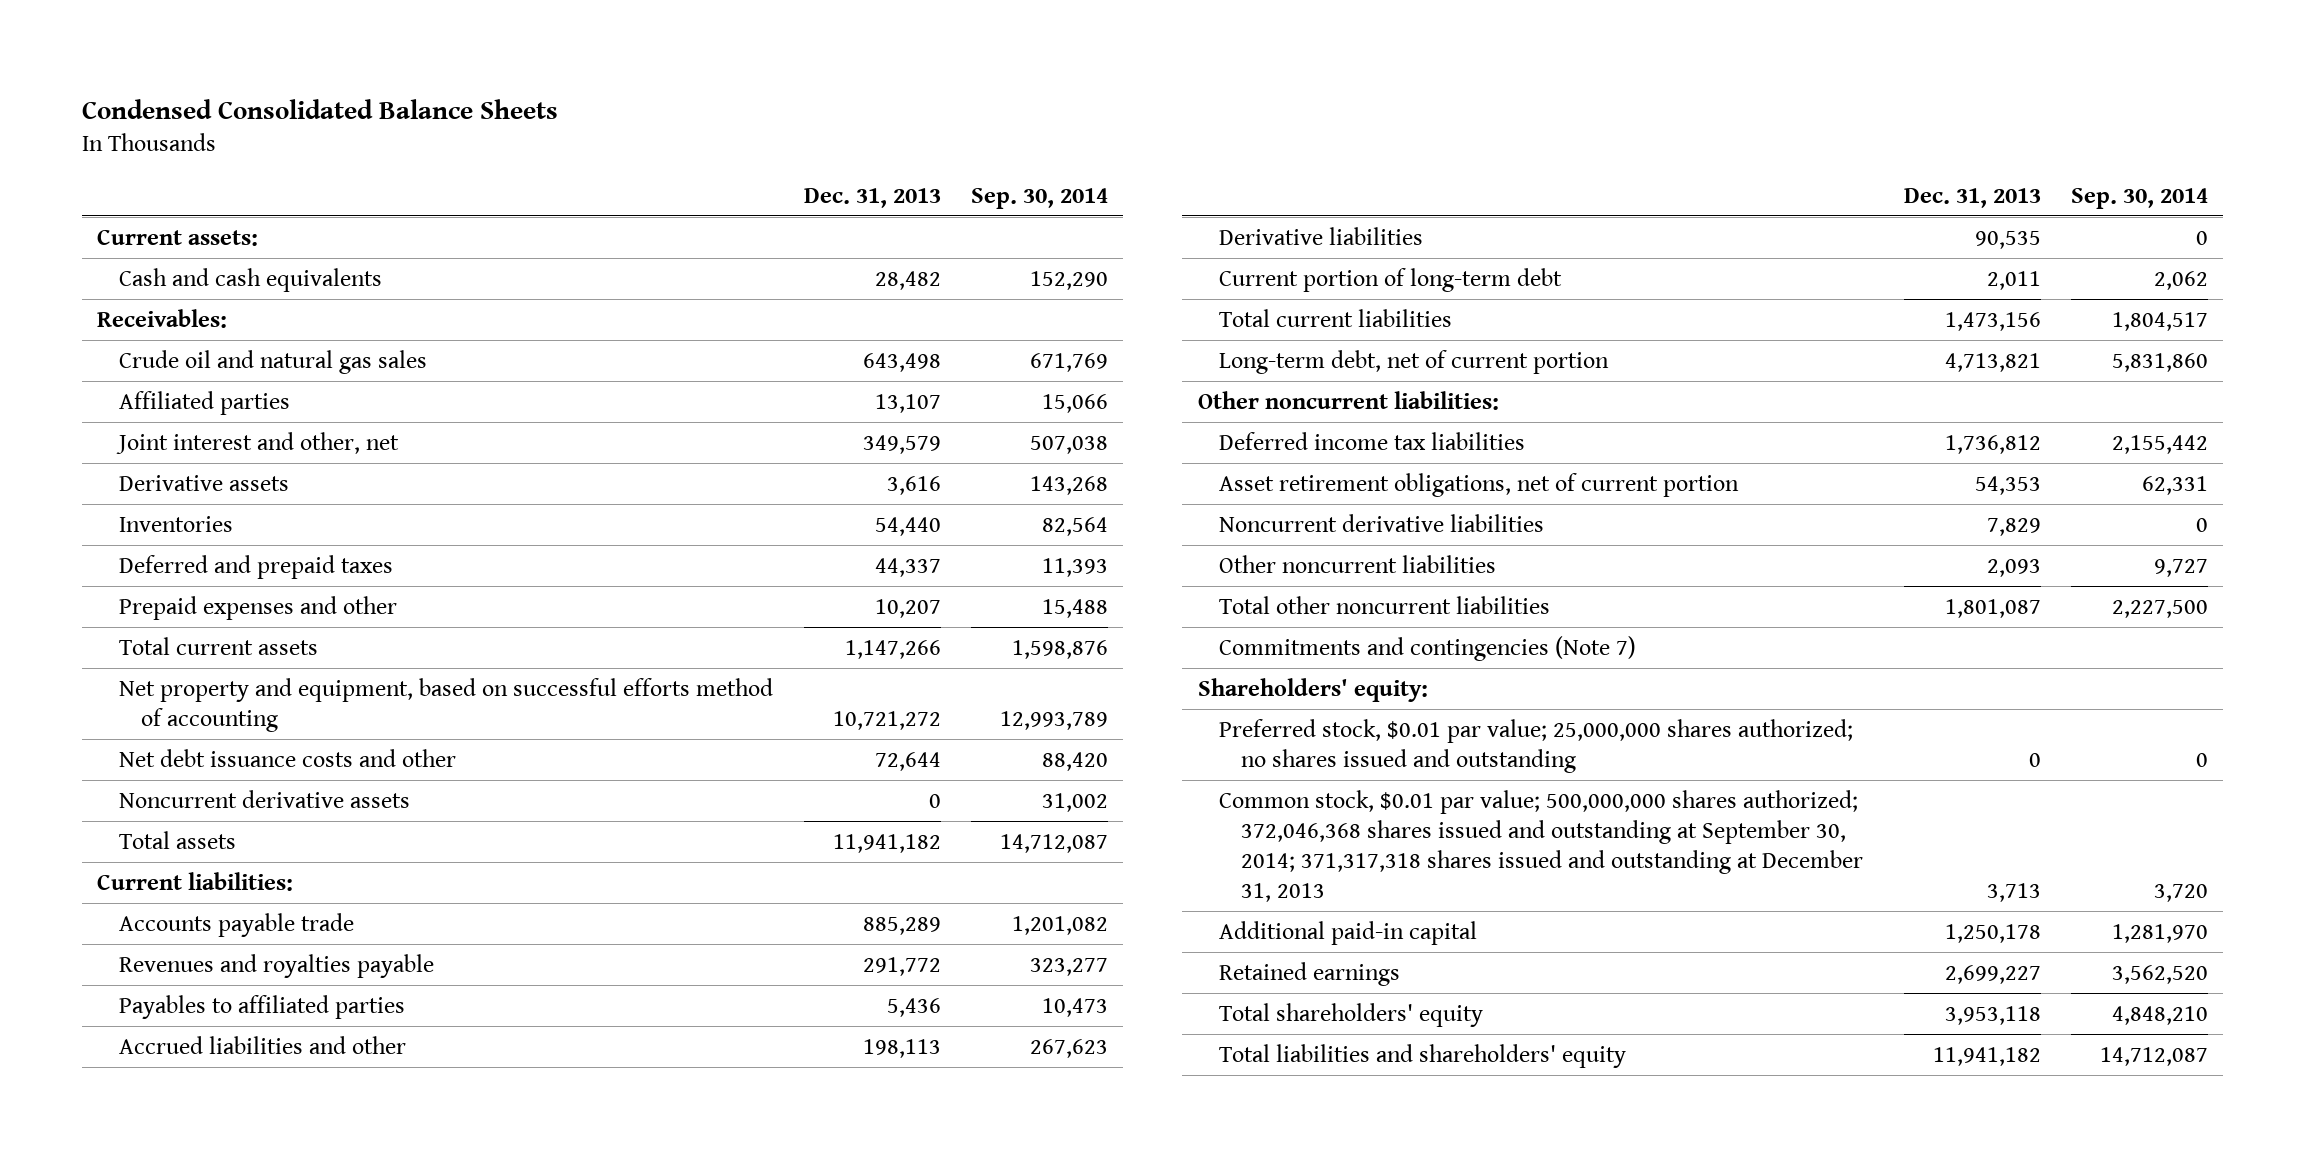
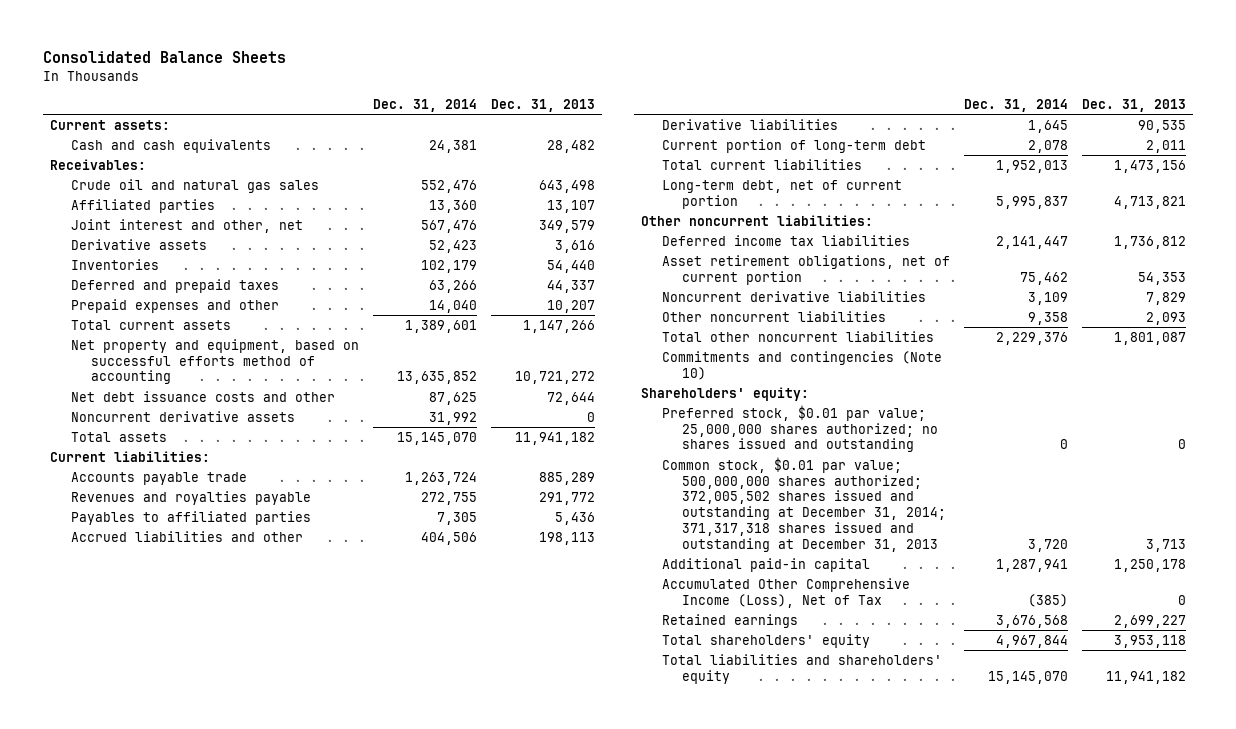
- Condensed Consolidated Balance Sheets
+ Consolidated Balance Sheets
- | Dec. 31, 2013 | Sep. 30, 2014
+ | Dec. 31, 2014 | Dec. 31, 2013
- Commitments and contingencies (Note 7)
+ Commitments and contingencies (Note 10)
- Common stock, $0.01 par value; 500,000,000 shares authorized; 372,046,368 shares issued and outstanding at September 30, 2014; 371,317,318 shares issued and outstanding at December 31, 2013 | 3,713 | 3,720
+ Common stock, $0.01 par value; 500,000,000 shares authorized; 372,005,502 shares issued and outstanding at December 31, 2014; 371,317,318 shares issued and outstanding at December 31, 2013 | 3,720 | 3,713
+ Accumulated Other Comprehensive Income (Loss), Net of Tax | (385) | 0

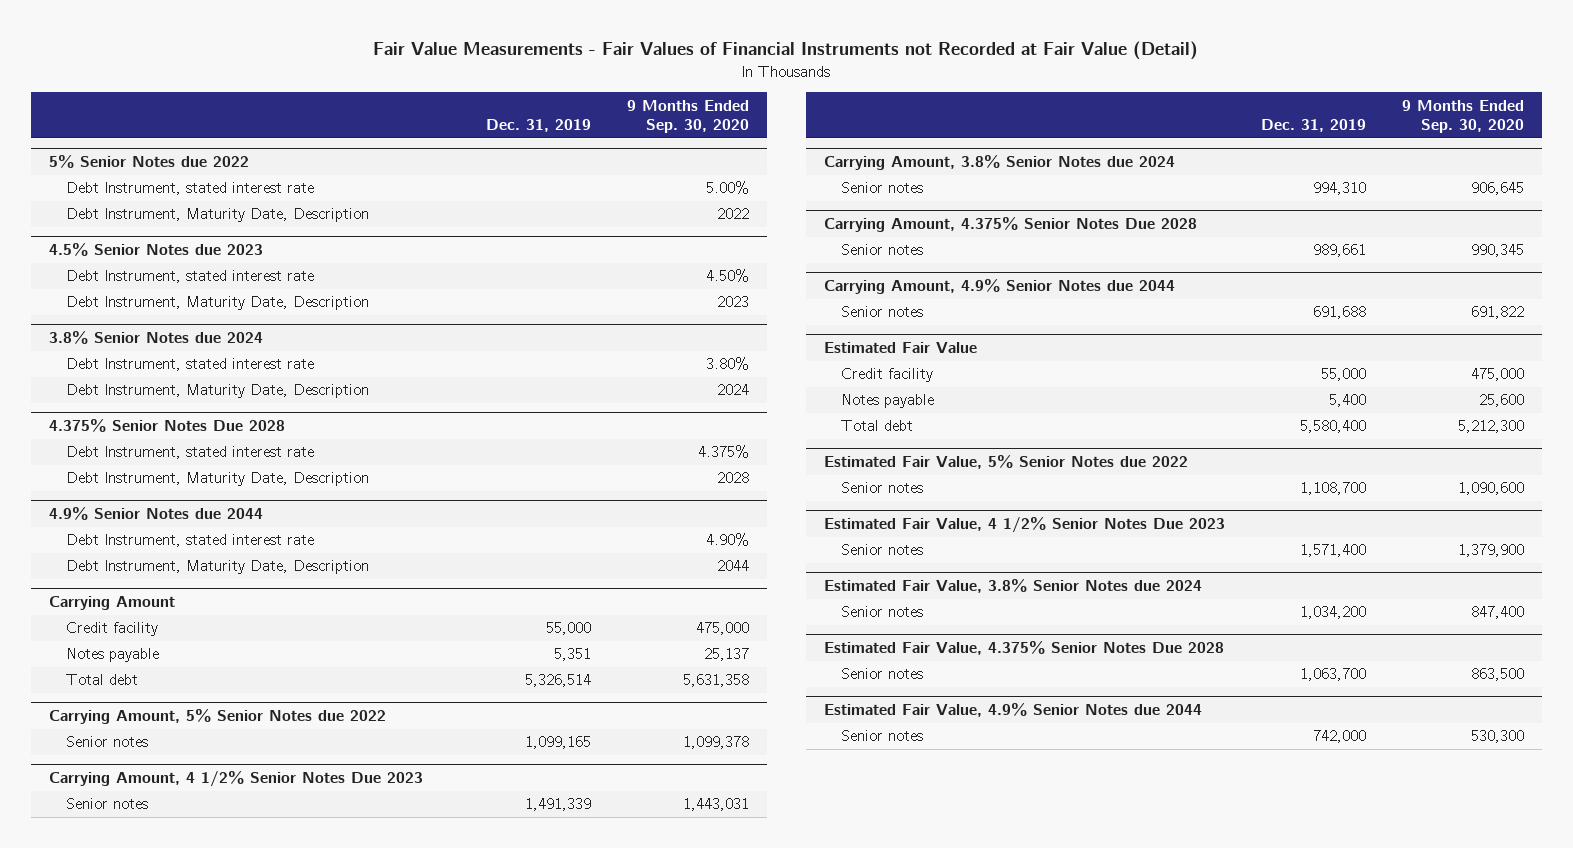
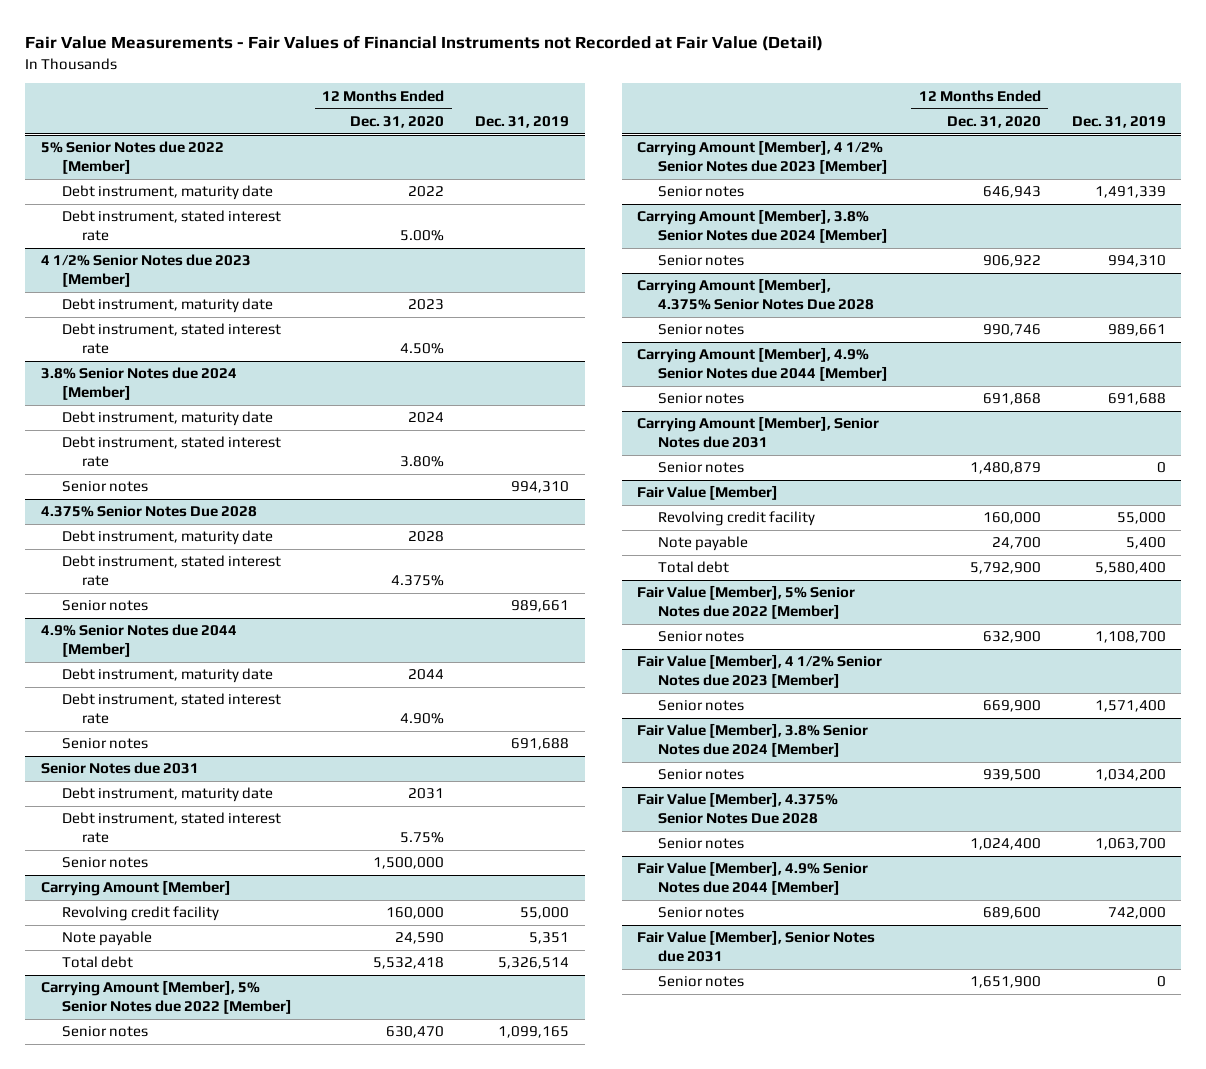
- | Dec. 31, 2019 | 9 Months Ended Sep. 30, 2020
+ | 12 Months Ended Dec. 31, 2020 | Dec. 31, 2019
- 5% Senior Notes due 2022
- Debt Instrument, stated interest rate | | 5.00%
- Debt Instrument, Maturity Date, Description | | 2022
- 4.5% Senior Notes due 2023
- Debt Instrument, stated interest rate | | 4.50%
- Debt Instrument, Maturity Date, Description | | 2023
- 3.8% Senior Notes due 2024
- Debt Instrument, stated interest rate | | 3.80%
- Debt Instrument, Maturity Date, Description | | 2024
+ 5% Senior Notes due 2022 [Member]
+ Debt instrument, maturity date | 2022 |
+ Debt instrument, stated interest rate | 5.00% |
+ 4 1/2% Senior Notes due 2023 [Member]
+ Debt instrument, maturity date | 2023 |
+ Debt instrument, stated interest rate | 4.50% |
+ 3.8% Senior Notes due 2024 [Member]
+ Debt instrument, maturity date | 2024 |
+ Debt instrument, stated interest rate | 3.80% |
+ Senior notes | | 994,310
@ 4.375% Senior Notes Due 2028
- Debt Instrument, stated interest rate | | 4.375%
- Debt Instrument, Maturity Date, Description | | 2028
- 4.9% Senior Notes due 2044
- Debt Instrument, stated interest rate | | 4.90%
- Debt Instrument, Maturity Date, Description | | 2044
- Carrying Amount
- Credit facility | 55,000 | 475,000
- Notes payable | 5,351 | 25,137
@ 4.375% Senior Notes Due 2028
+ Debt instrument, maturity date | 2028 |
+ Debt instrument, stated interest rate | 4.375% |
+ Senior notes | | 989,661
+ 4.9% Senior Notes due 2044 [Member]
+ Debt instrument, maturity date | 2044 |
+ Debt instrument, stated interest rate | 4.90% |
+ Senior notes | | 691,688
+ Senior Notes due 2031
+ Debt instrument, maturity date | 2031 |
+ Debt instrument, stated interest rate | 5.75% |
+ Senior notes | 1,500,000 |
+ Carrying Amount [Member]
+ Revolving credit facility | 160,000 | 55,000
+ Note payable | 24,590 | 5,351
- Carrying Amount, 5% Senior Notes due 2022
+ Carrying Amount [Member], 5% Senior Notes due 2022 [Member]
- Carrying Amount, 4 1/2% Senior Notes Due 2023
+ Carrying Amount [Member], 4 1/2% Senior Notes due 2023 [Member]
- Carrying Amount, 3.8% Senior Notes due 2024
+ Carrying Amount [Member], 3.8% Senior Notes due 2024 [Member]
- Carrying Amount, 4.375% Senior Notes Due 2028
+ Carrying Amount [Member], 4.375% Senior Notes Due 2028
- Carrying Amount, 4.9% Senior Notes due 2044
+ Carrying Amount [Member], 4.9% Senior Notes due 2044 [Member]
- Estimated Fair Value
- Credit facility | 55,000 | 475,000
- Notes payable | 5,400 | 25,600
+ Carrying Amount [Member], Senior Notes due 2031
+ Senior notes | 1,480,879 | 0
+ Fair Value [Member]
+ Revolving credit facility | 160,000 | 55,000
+ Note payable | 24,700 | 5,400
- Estimated Fair Value, 5% Senior Notes due 2022
+ Fair Value [Member], 5% Senior Notes due 2022 [Member]
- Estimated Fair Value, 4 1/2% Senior Notes Due 2023
+ Fair Value [Member], 4 1/2% Senior Notes due 2023 [Member]
- Estimated Fair Value, 3.8% Senior Notes due 2024
+ Fair Value [Member], 3.8% Senior Notes due 2024 [Member]
- Estimated Fair Value, 4.375% Senior Notes Due 2028
+ Fair Value [Member], 4.375% Senior Notes Due 2028
- Estimated Fair Value, 4.9% Senior Notes due 2044
+ Fair Value [Member], 4.9% Senior Notes due 2044 [Member]
+ Fair Value [Member], Senior Notes due 2031
+ Senior notes | 1,651,900 | 0

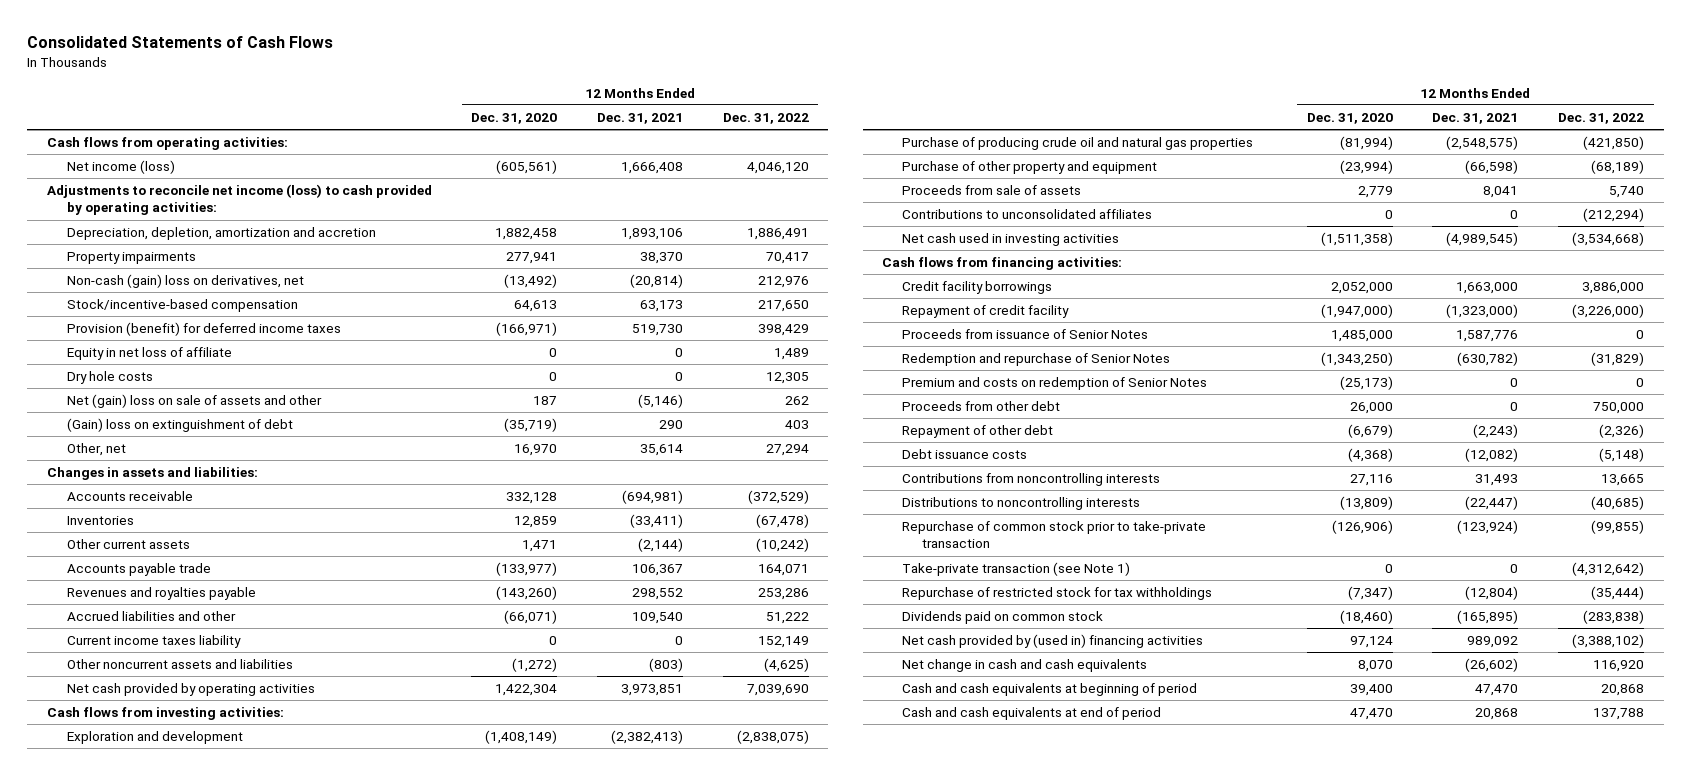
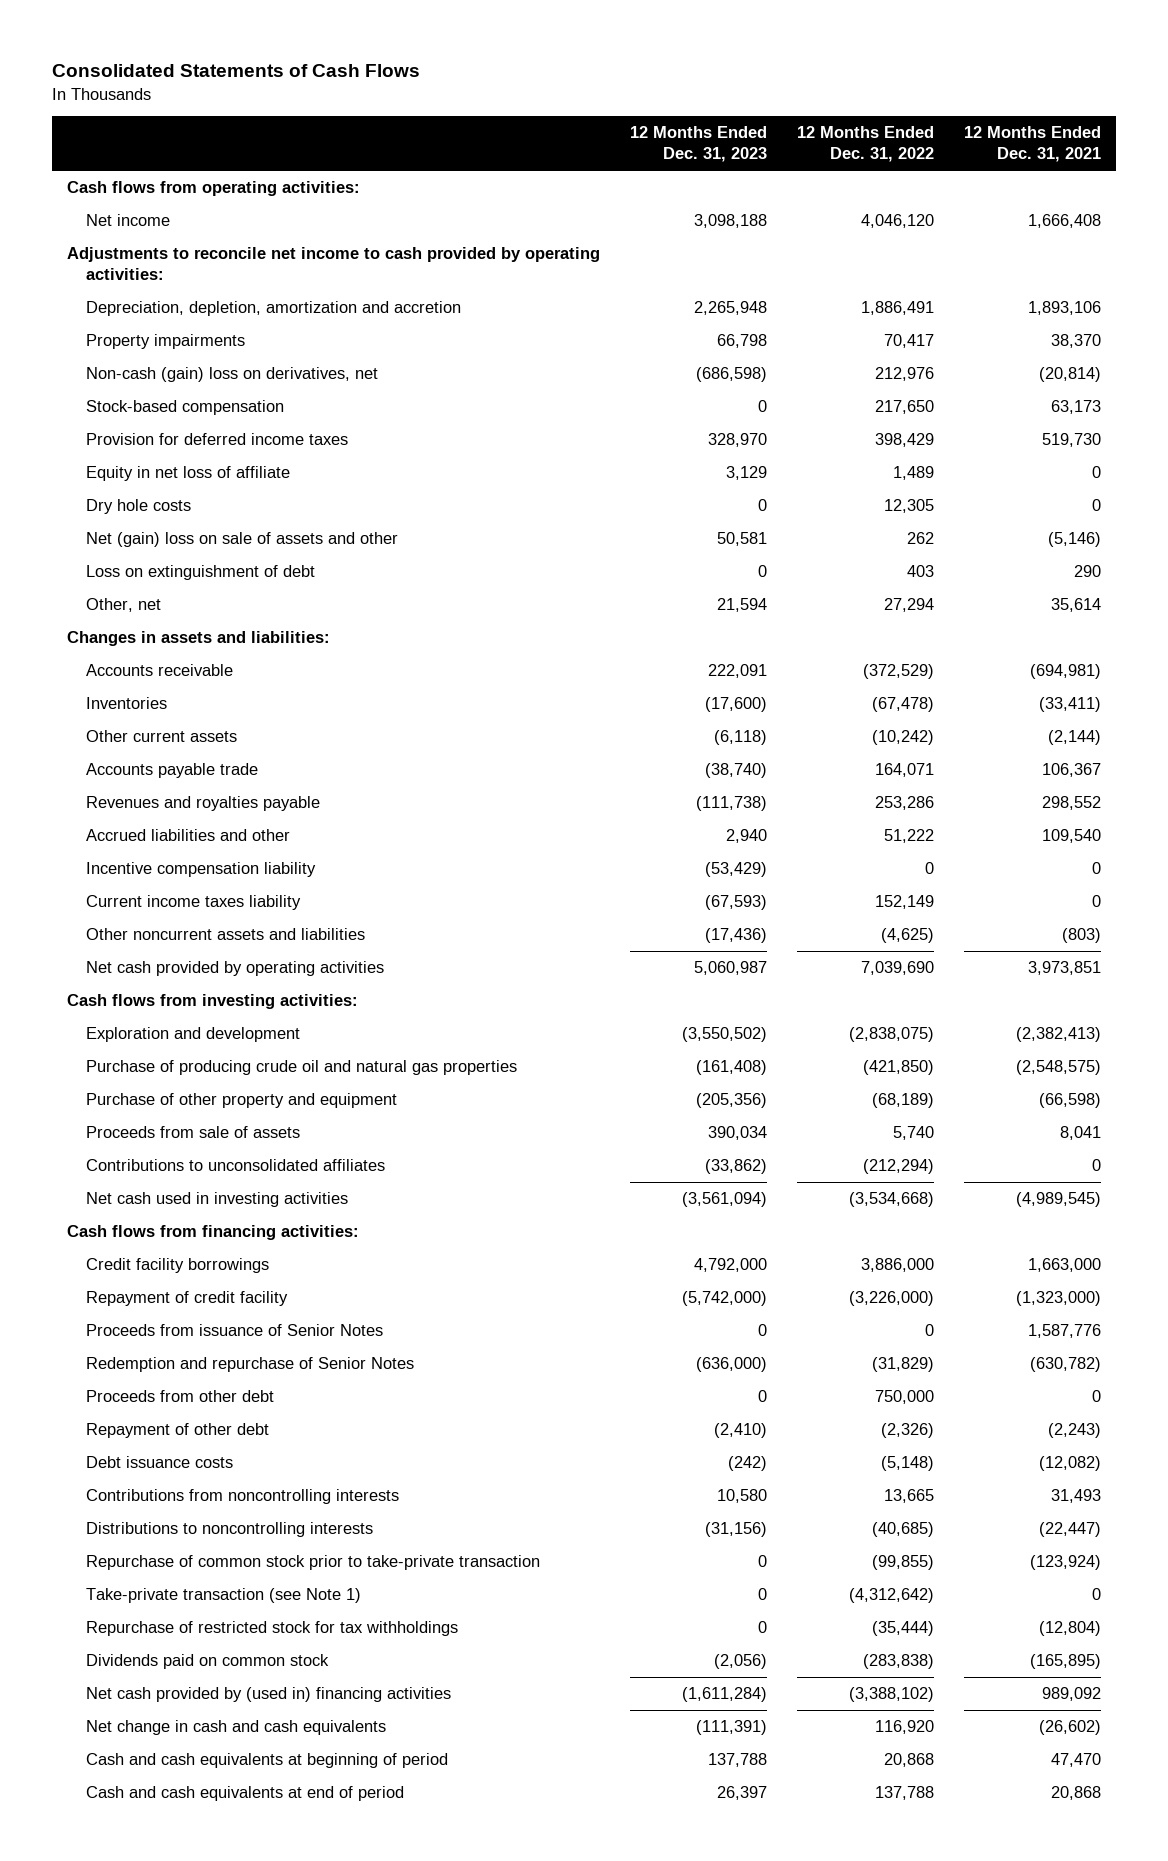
- | 12 Months Ended Dec. 31, 2020 | 12 Months Ended Dec. 31, 2021 | 12 Months Ended Dec. 31, 2022
+ | 12 Months Ended Dec. 31, 2023 | 12 Months Ended Dec. 31, 2022 | 12 Months Ended Dec. 31, 2021
- Net income (loss) | (605,561) | 1,666,408 | 4,046,120
- Adjustments to reconcile net income (loss) to cash provided by operating activities:
+ Net income | 3,098,188 | 4,046,120 | 1,666,408
+ Adjustments to reconcile net income to cash provided by operating activities:
- Stock/incentive-based compensation | 64,613 | 63,173 | 217,650
- Provision (benefit) for deferred income taxes | (166,971) | 519,730 | 398,429
+ Stock-based compensation | 0 | 217,650 | 63,173
+ Provision for deferred income taxes | 328,970 | 398,429 | 519,730
- (Gain) loss on extinguishment of debt | (35,719) | 290 | 403
+ Loss on extinguishment of debt | 0 | 403 | 290
+ Incentive compensation liability | (53,429) | 0 | 0
- Premium and costs on redemption of Senior Notes | (25,173) | 0 | 0

